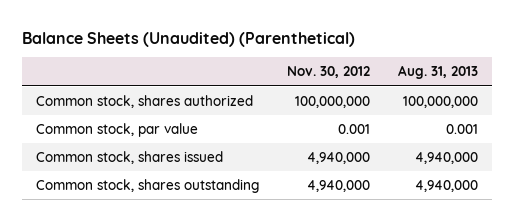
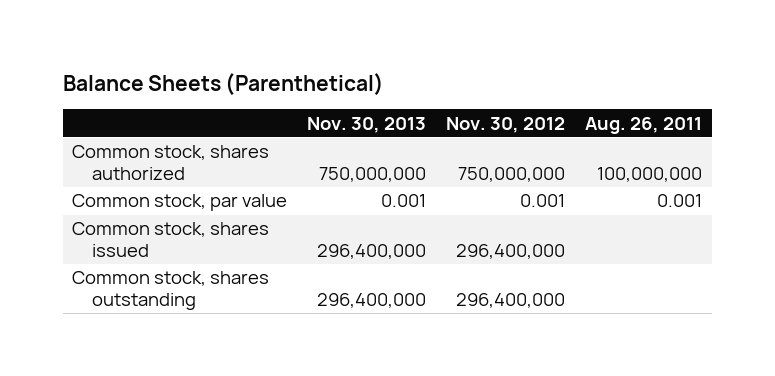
- Balance Sheets (Unaudited) (Parenthetical)
+ Balance Sheets (Parenthetical)
- | Nov. 30, 2012 | Aug. 31, 2013
+ | Nov. 30, 2013 | Nov. 30, 2012 | Aug. 26, 2011
- Common stock, shares authorized | 100,000,000 | 100,000,000
+ Common stock, shares authorized | 750,000,000 | 750,000,000 | 100,000,000
- Common stock, shares issued | 4,940,000 | 4,940,000
- Common stock, shares outstanding | 4,940,000 | 4,940,000
+ Common stock, shares issued | 296,400,000 | 296,400,000 |
+ Common stock, shares outstanding | 296,400,000 | 296,400,000 |

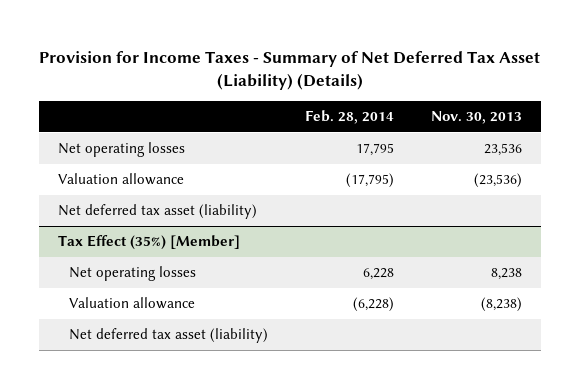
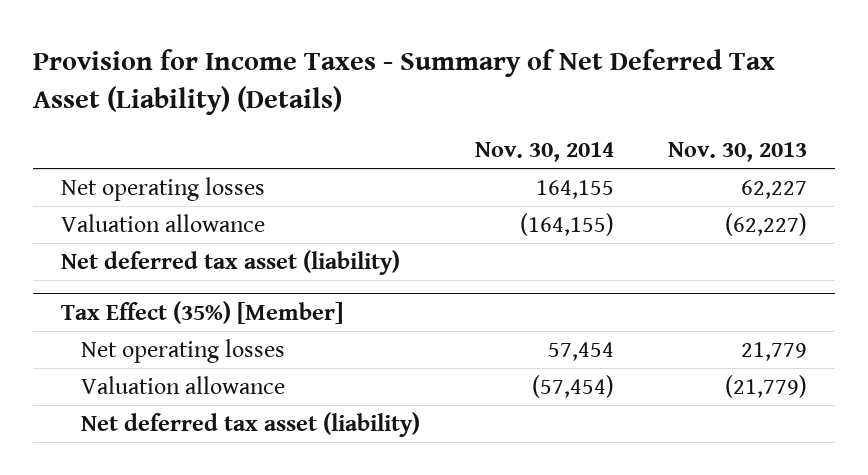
- | Feb. 28, 2014 | Nov. 30, 2013
+ | Nov. 30, 2014 | Nov. 30, 2013
- Net operating losses | 17,795 | 23,536
- Valuation allowance | (17,795) | (23,536)
+ Net operating losses | 164,155 | 62,227
+ Valuation allowance | (164,155) | (62,227)
@ Tax Effect (35%) [Member]
- Net operating losses | 6,228 | 8,238
- Valuation allowance | (6,228) | (8,238)
+ Net operating losses | 57,454 | 21,779
+ Valuation allowance | (57,454) | (21,779)

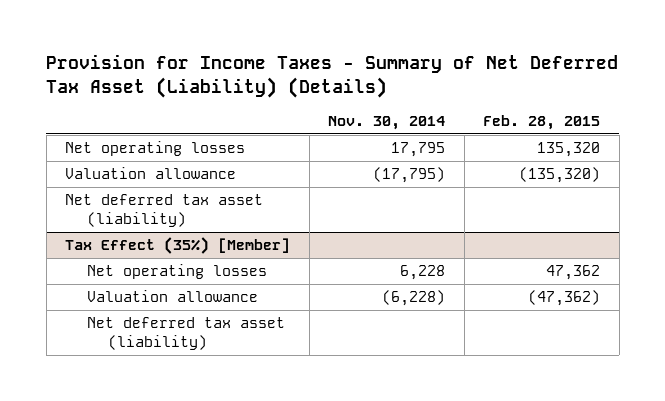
- | Nov. 30, 2014 | Nov. 30, 2013
+ | Nov. 30, 2014 | Feb. 28, 2015
- Net operating losses | 164,155 | 62,227
- Valuation allowance | (164,155) | (62,227)
+ Net operating losses | 17,795 | 135,320
+ Valuation allowance | (17,795) | (135,320)
@ Tax Effect (35%) [Member]
- Net operating losses | 57,454 | 21,779
- Valuation allowance | (57,454) | (21,779)
+ Net operating losses | 6,228 | 47,362
+ Valuation allowance | (6,228) | (47,362)

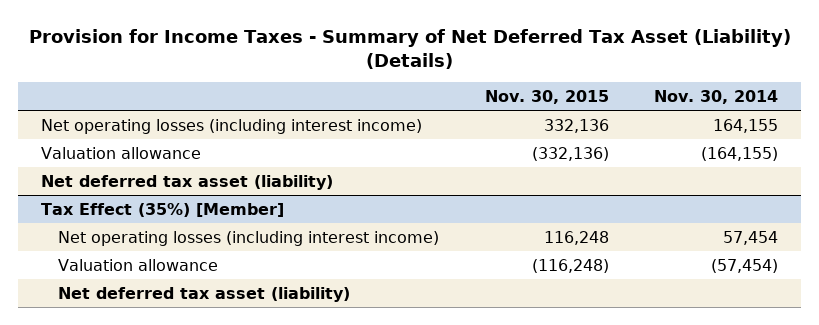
- | Nov. 30, 2014 | Feb. 28, 2015
+ | Nov. 30, 2015 | Nov. 30, 2014
- Net operating losses | 17,795 | 135,320
- Valuation allowance | (17,795) | (135,320)
+ Net operating losses (including interest income) | 332,136 | 164,155
+ Valuation allowance | (332,136) | (164,155)
@ Tax Effect (35%) [Member]
- Net operating losses | 6,228 | 47,362
- Valuation allowance | (6,228) | (47,362)
+ Net operating losses (including interest income) | 116,248 | 57,454
+ Valuation allowance | (116,248) | (57,454)

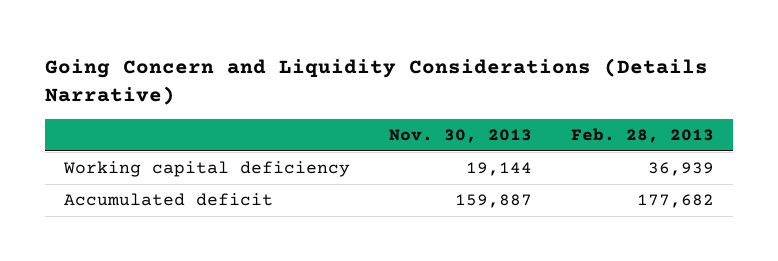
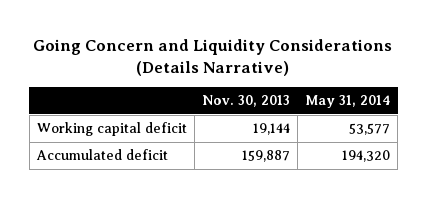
- | Nov. 30, 2013 | Feb. 28, 2013
+ | Nov. 30, 2013 | May 31, 2014
- Working capital deficiency | 19,144 | 36,939
+ Working capital deficit | 19,144 | 53,577

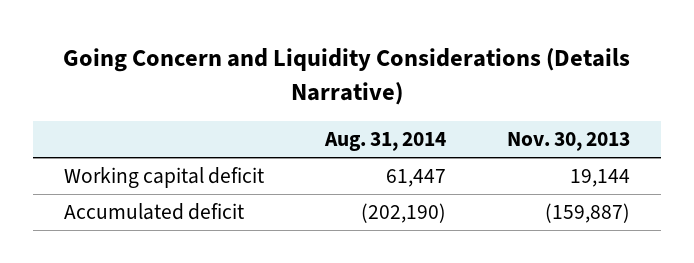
- | Nov. 30, 2013 | May 31, 2014
+ | Aug. 31, 2014 | Nov. 30, 2013
- Accumulated deficit | 159,887 | 194,320
+ Accumulated deficit | (202,190) | (159,887)

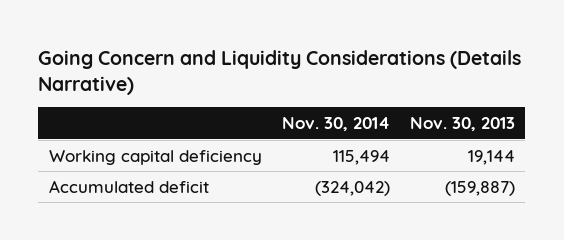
- | Aug. 31, 2014 | Nov. 30, 2013
+ | Nov. 30, 2014 | Nov. 30, 2013
- Working capital deficit | 61,447 | 19,144
+ Working capital deficiency | 115,494 | 19,144

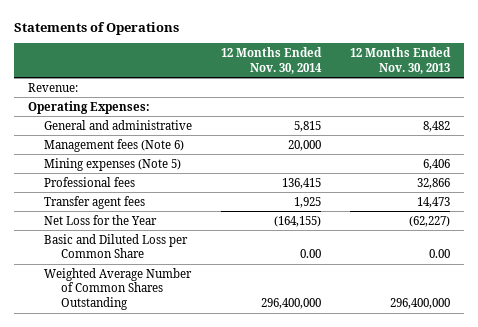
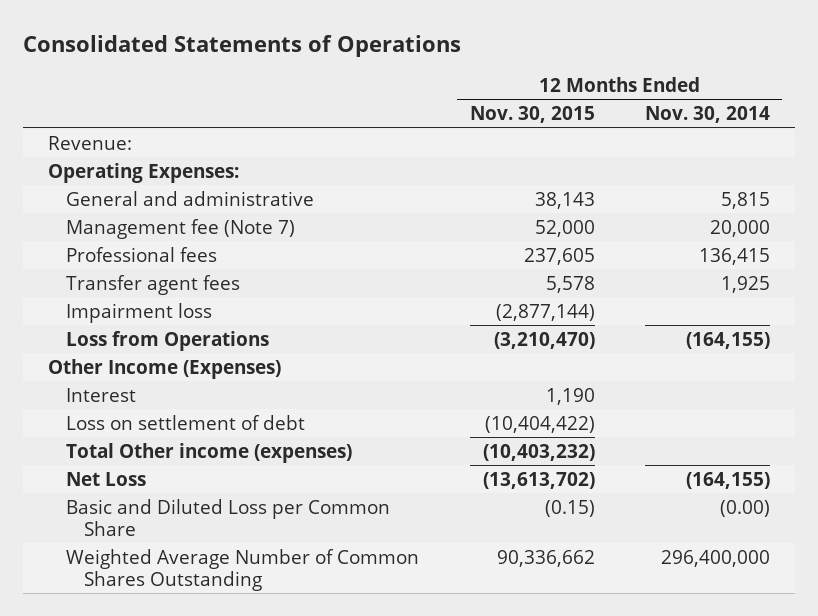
- Statements of Operations
+ Consolidated Statements of Operations
- | 12 Months Ended Nov. 30, 2014 | 12 Months Ended Nov. 30, 2013
+ | 12 Months Ended Nov. 30, 2015 | 12 Months Ended Nov. 30, 2014
- Management fees (Note 6) | 20,000 |
- Mining expenses (Note 5) | | 6,406
+ Management fee (Note 7) | 52,000 | 20,000
- Net Loss for the Year | (164,155) | (62,227)
- Basic and Diluted Loss per Common Share | 0.00 | 0.00
+ Impairment loss | (2,877,144) |
+ Loss from Operations | (3,210,470) | (164,155)
+ Other Income (Expenses)
+ Interest | 1,190 |
+ Loss on settlement of debt | (10,404,422) |
+ Total Other income (expenses) | (10,403,232) |
+ Net Loss | (13,613,702) | (164,155)
+ Basic and Diluted Loss per Common Share | (0.15) | (0.00)

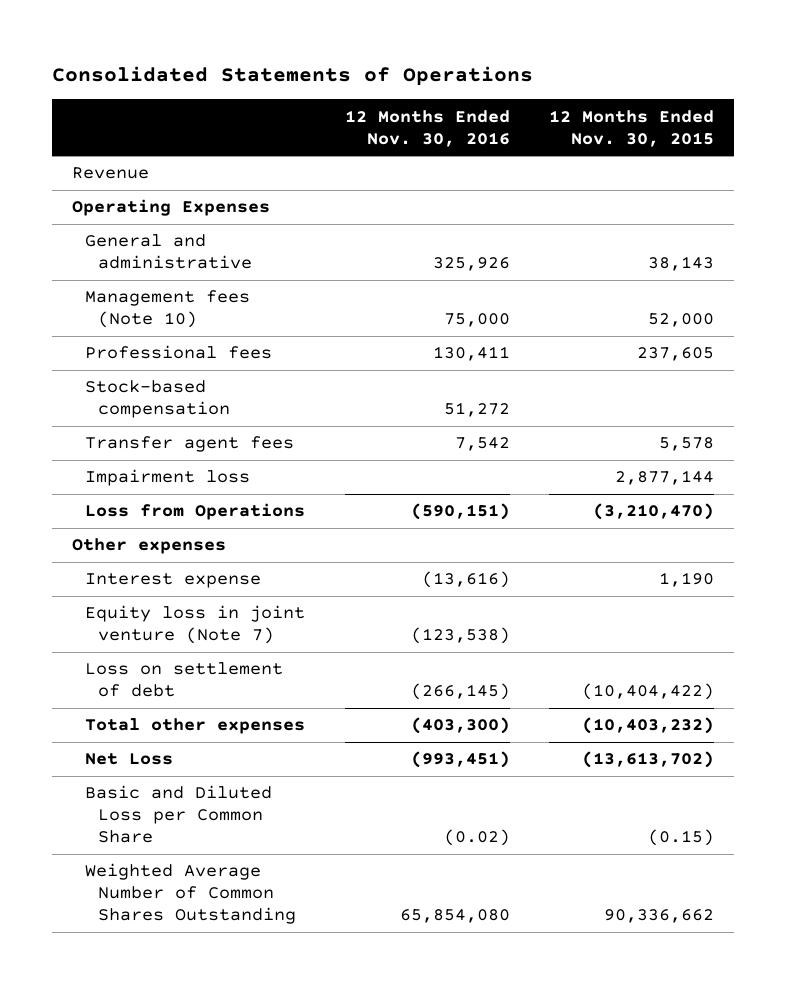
- | 12 Months Ended Nov. 30, 2015 | 12 Months Ended Nov. 30, 2014
+ | 12 Months Ended Nov. 30, 2016 | 12 Months Ended Nov. 30, 2015
- Revenue:
- Operating Expenses:
+ Revenue
+ Operating Expenses
- Management fee (Note 7) | 52,000 | 20,000
+ Management fees (Note 10) | 75,000 | 52,000
+ Stock-based compensation | 51,272 |
- Impairment loss | (2,877,144) |
+ Impairment loss | | 2,877,144
- Other Income (Expenses)
- Interest | 1,190 |
+ Other expenses
+ Interest expense | (13,616) | 1,190
+ Equity loss in joint venture (Note 7) | (123,538) |
- Total Other income (expenses) | (10,403,232) |
+ Total other expenses | (403,300) | (10,403,232)

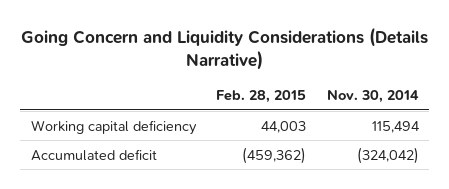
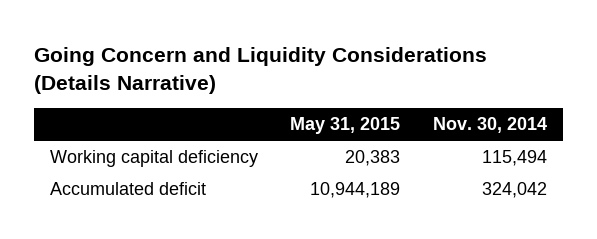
- | Feb. 28, 2015 | Nov. 30, 2014
+ | May 31, 2015 | Nov. 30, 2014
- Accumulated deficit | (459,362) | (324,042)
+ Accumulated deficit | 10,944,189 | 324,042

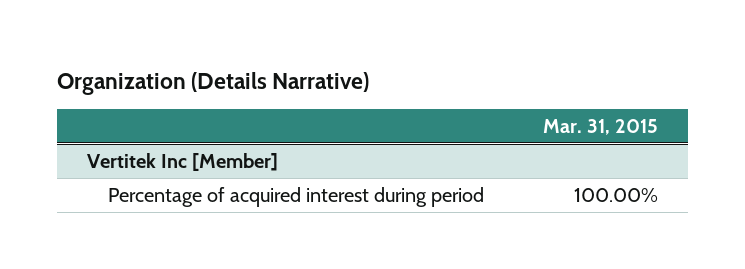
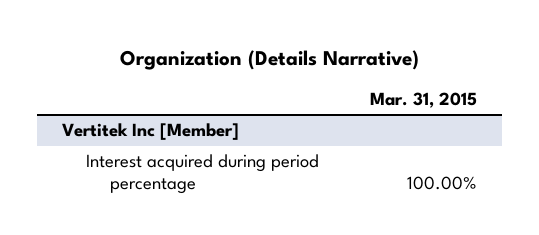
@ Vertitek Inc [Member]
- Percentage of acquired interest during period | 100.00%
+ Interest acquired during period percentage | 100.00%

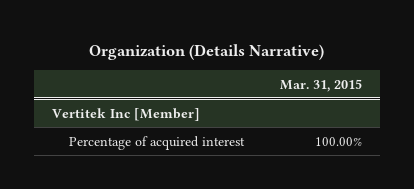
@ Vertitek Inc [Member]
- Interest acquired during period percentage | 100.00%
+ Percentage of acquired interest | 100.00%

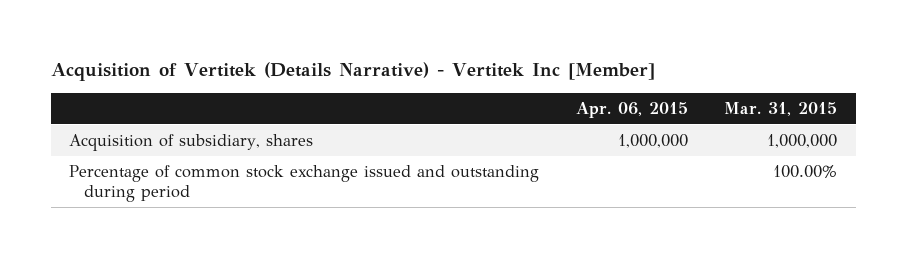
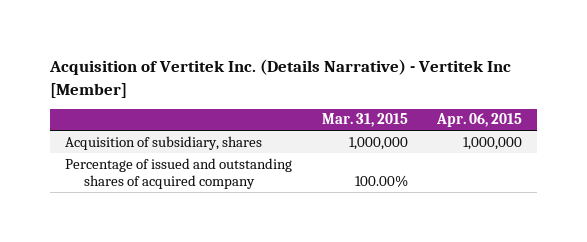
- Acquisition of Vertitek (Details Narrative) - Vertitek Inc [Member]
+ Acquisition of Vertitek Inc. (Details Narrative) - Vertitek Inc [Member]
- | Apr. 06, 2015 | Mar. 31, 2015
+ | Mar. 31, 2015 | Apr. 06, 2015
- Percentage of common stock exchange issued and outstanding during period | | 100.00%
+ Percentage of issued and outstanding shares of acquired company | 100.00% |

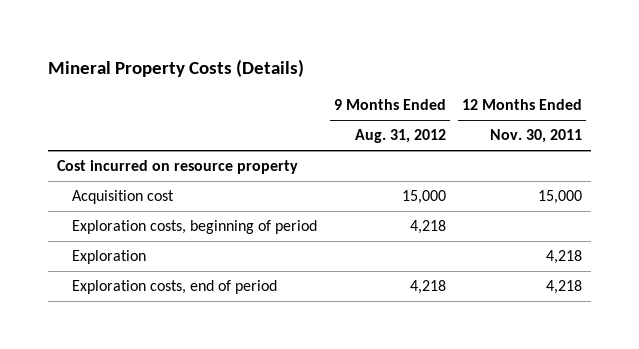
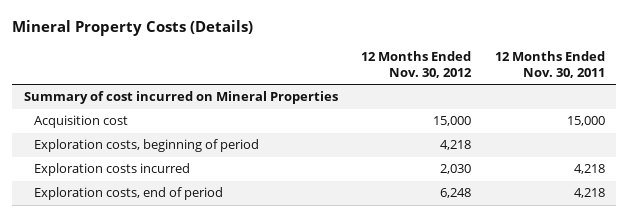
- | 9 Months Ended Aug. 31, 2012 | 12 Months Ended Nov. 30, 2011
+ | 12 Months Ended Nov. 30, 2012 | 12 Months Ended Nov. 30, 2011
- Cost incurred on resource property
+ Summary of cost incurred on Mineral Properties
- Exploration | | 4,218
+ Exploration costs incurred | 2,030 | 4,218

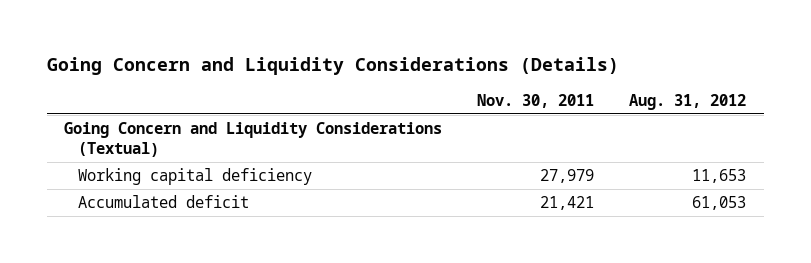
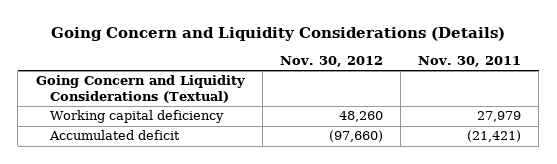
- | Nov. 30, 2011 | Aug. 31, 2012
+ | Nov. 30, 2012 | Nov. 30, 2011
- Accumulated deficit | 21,421 | 61,053
+ Accumulated deficit | (97,660) | (21,421)

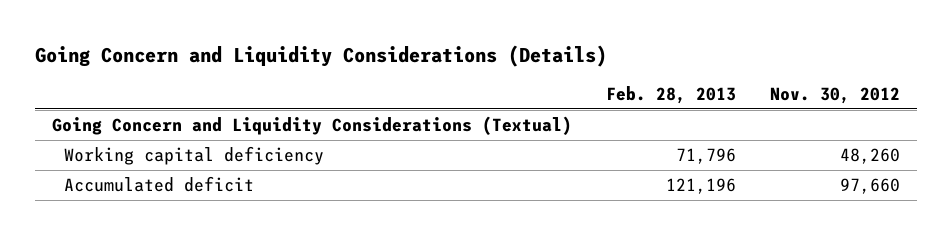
- | Nov. 30, 2012 | Nov. 30, 2011
+ | Feb. 28, 2013 | Nov. 30, 2012
- Accumulated deficit | (97,660) | (21,421)
+ Accumulated deficit | 121,196 | 97,660

